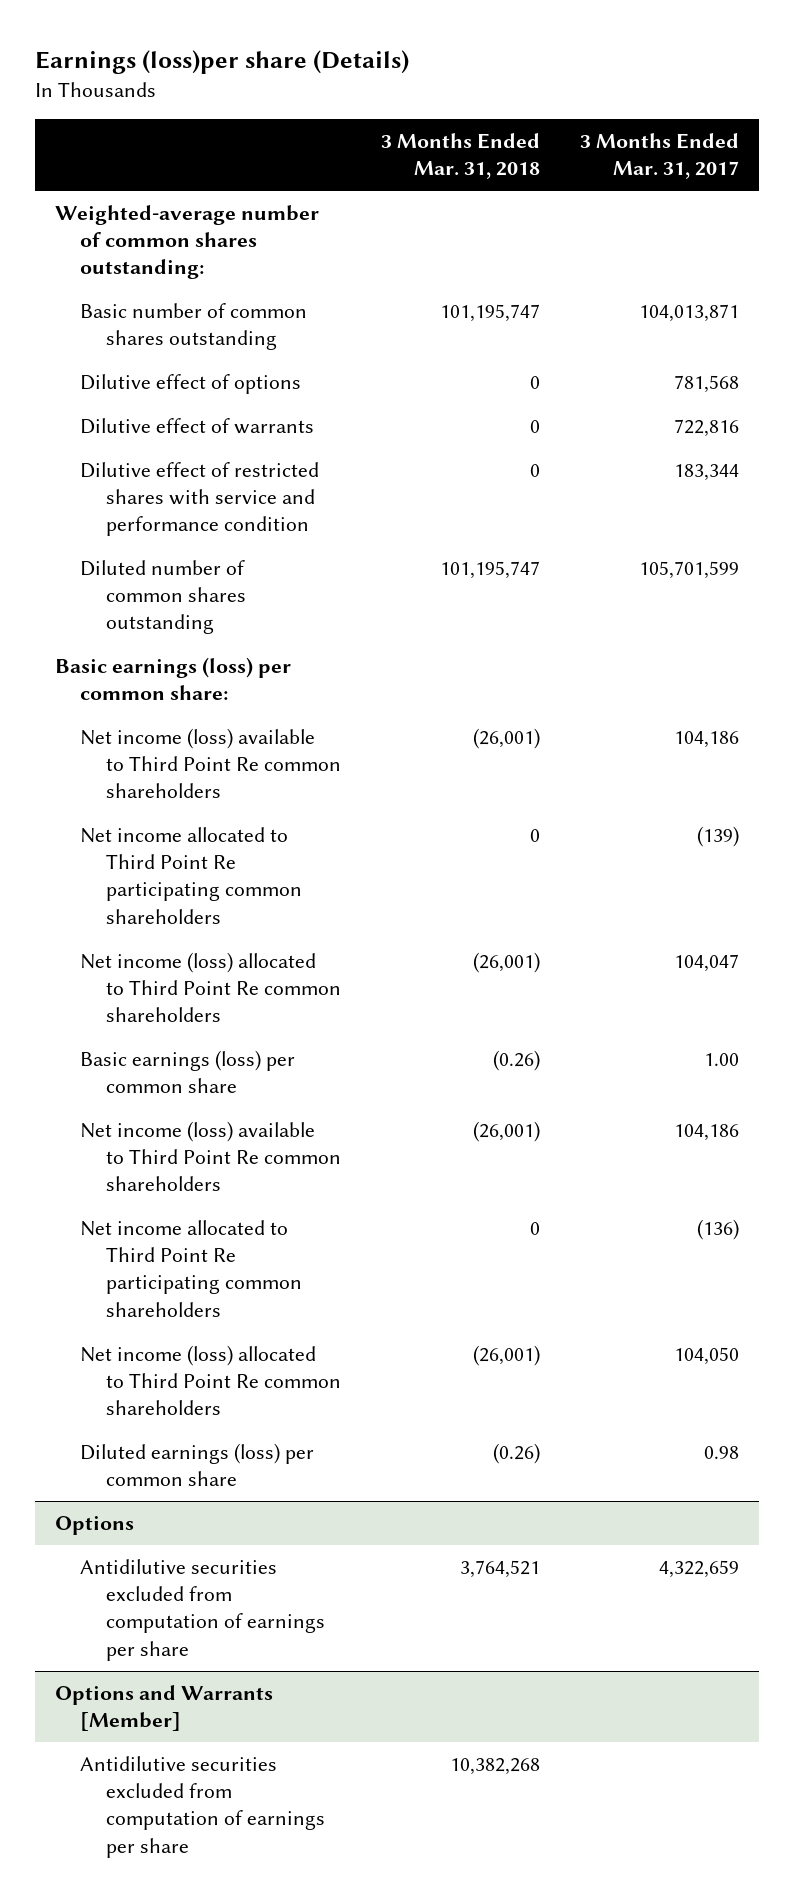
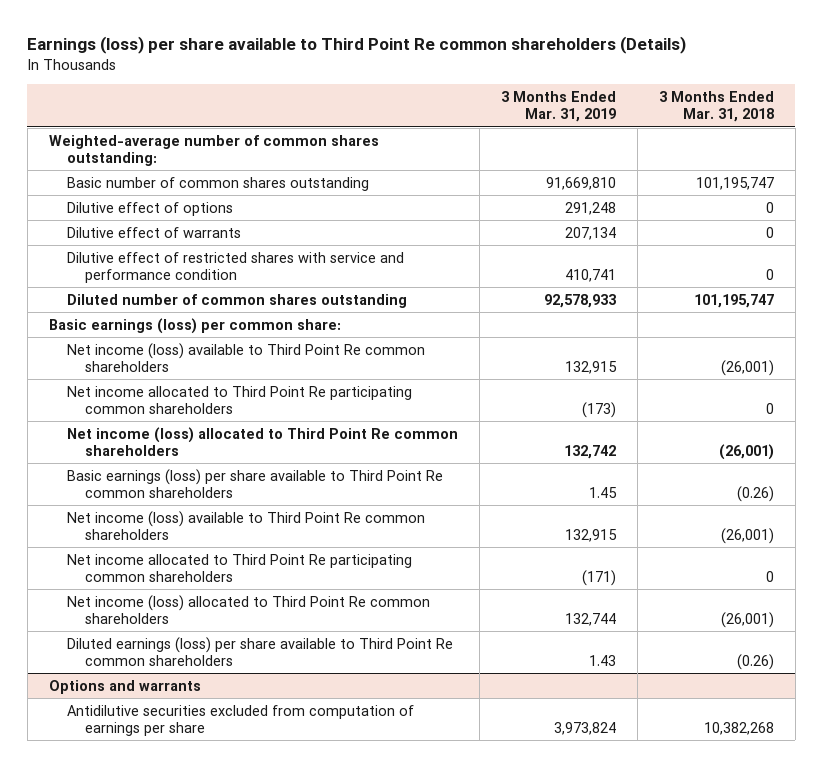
- Earnings (loss)per share (Details)
+ Earnings (loss) per share available to Third Point Re common shareholders (Details)
- | 3 Months Ended Mar. 31, 2018 | 3 Months Ended Mar. 31, 2017
+ | 3 Months Ended Mar. 31, 2019 | 3 Months Ended Mar. 31, 2018
- Basic earnings (loss) per common share | (0.26) | 1.00
+ Basic earnings (loss) per share available to Third Point Re common shareholders | 1.45 | (0.26)
- Diluted earnings (loss) per common share | (0.26) | 0.98
- Options
- Antidilutive securities excluded from computation of earnings per share | 3,764,521 | 4,322,659
- Options and Warrants [Member]
+ Diluted earnings (loss) per share available to Third Point Re common shareholders | 1.43 | (0.26)
+ Options and warrants

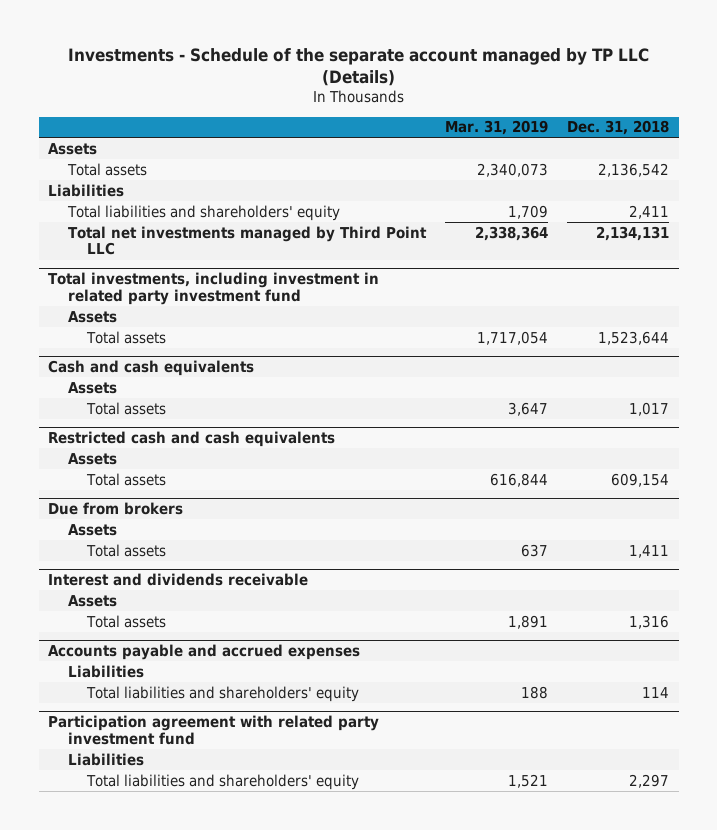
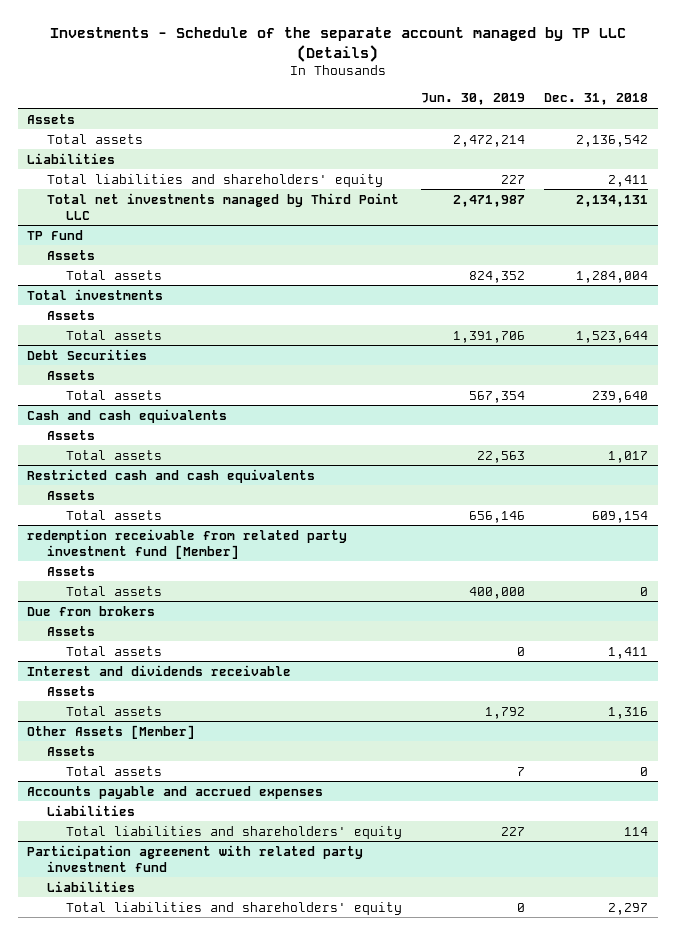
- | Mar. 31, 2019 | Dec. 31, 2018
+ | Jun. 30, 2019 | Dec. 31, 2018
- Total investments, including investment in related party investment fund
+ TP Fund
+ Total assets | 824,352 | 1,284,004
+ Total investments
+ Assets
+ Debt Securities
+ Assets
+ Total assets | 567,354 | 239,640
+ redemption receivable from related party investment fund [Member]
+ Assets
+ Total assets | 400,000 | 0
+ Other Assets [Member]
+ Assets
+ Total assets | 7 | 0

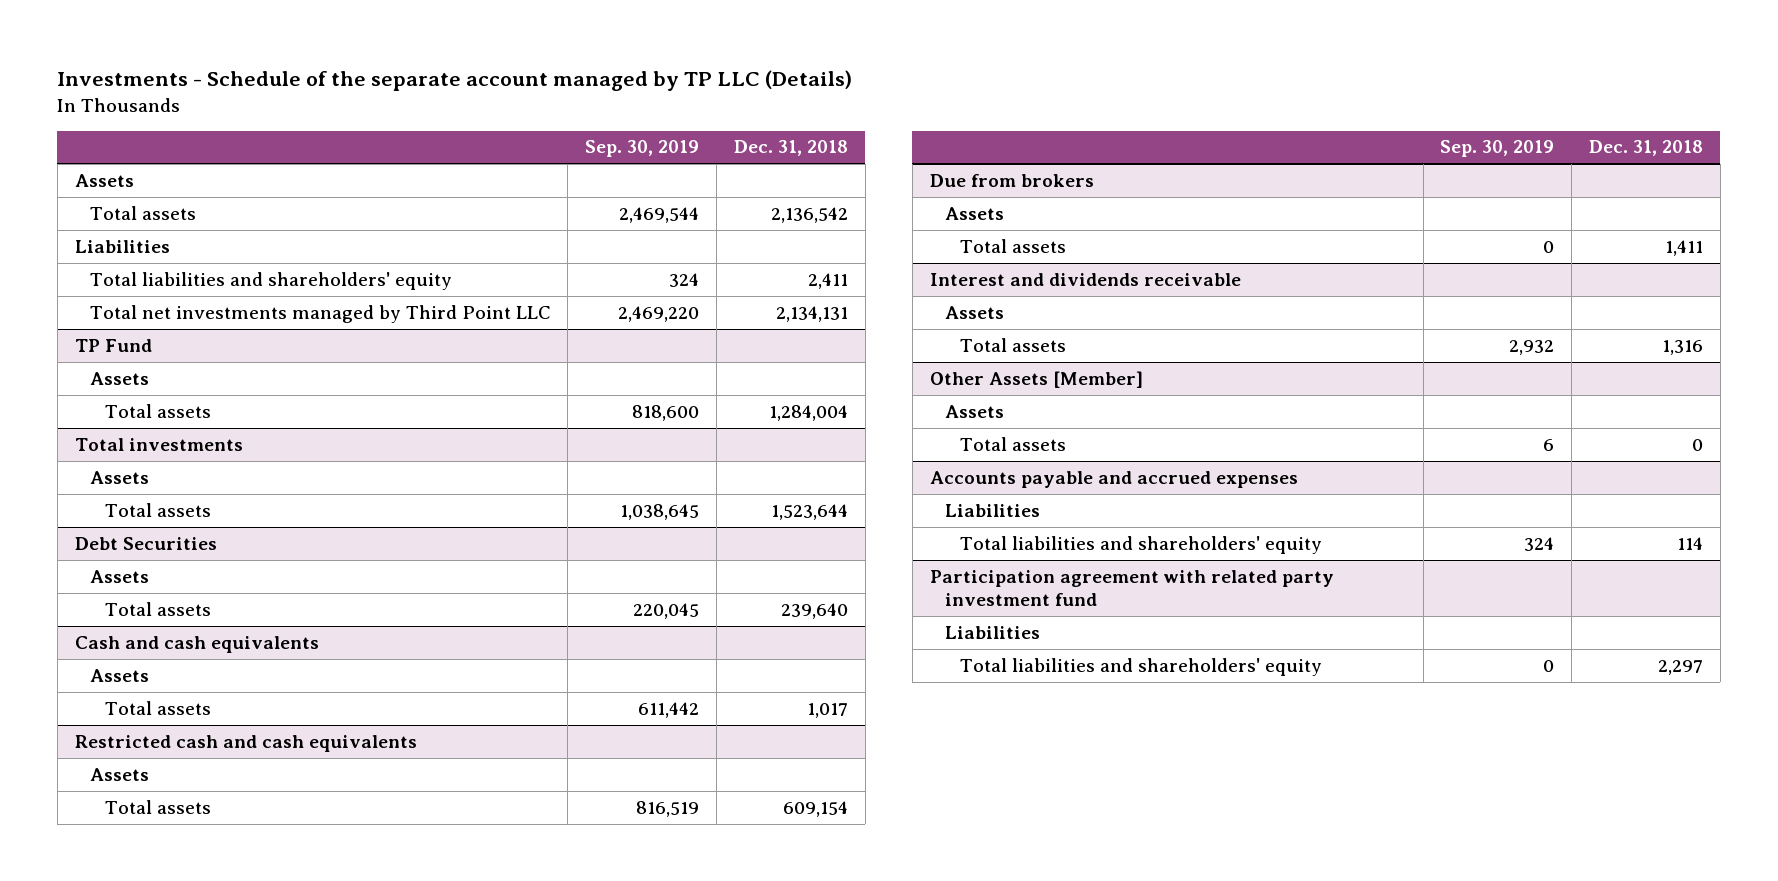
- | Jun. 30, 2019 | Dec. 31, 2018
+ | Sep. 30, 2019 | Dec. 31, 2018
- redemption receivable from related party investment fund [Member]
- Assets
- Total assets | 400,000 | 0

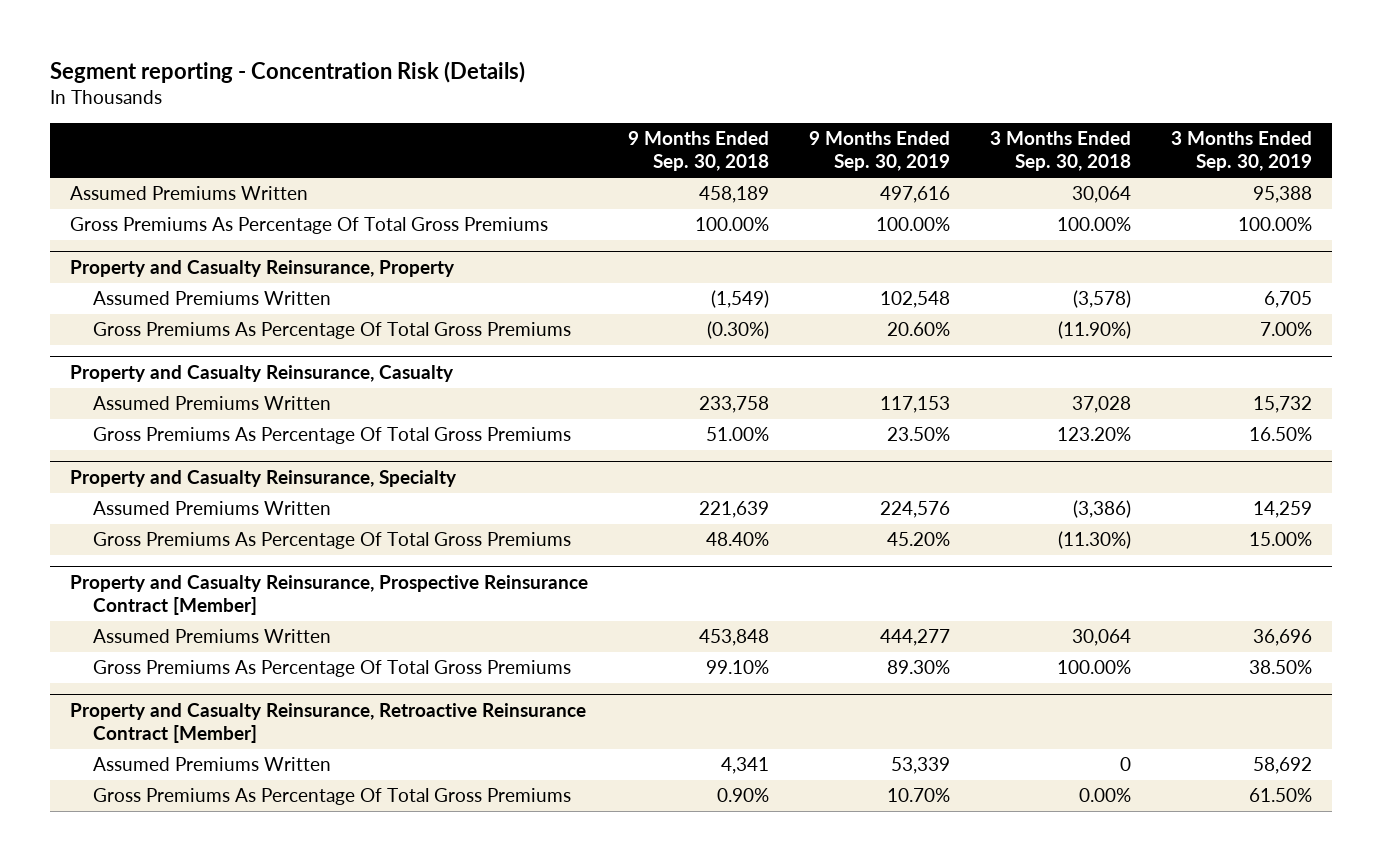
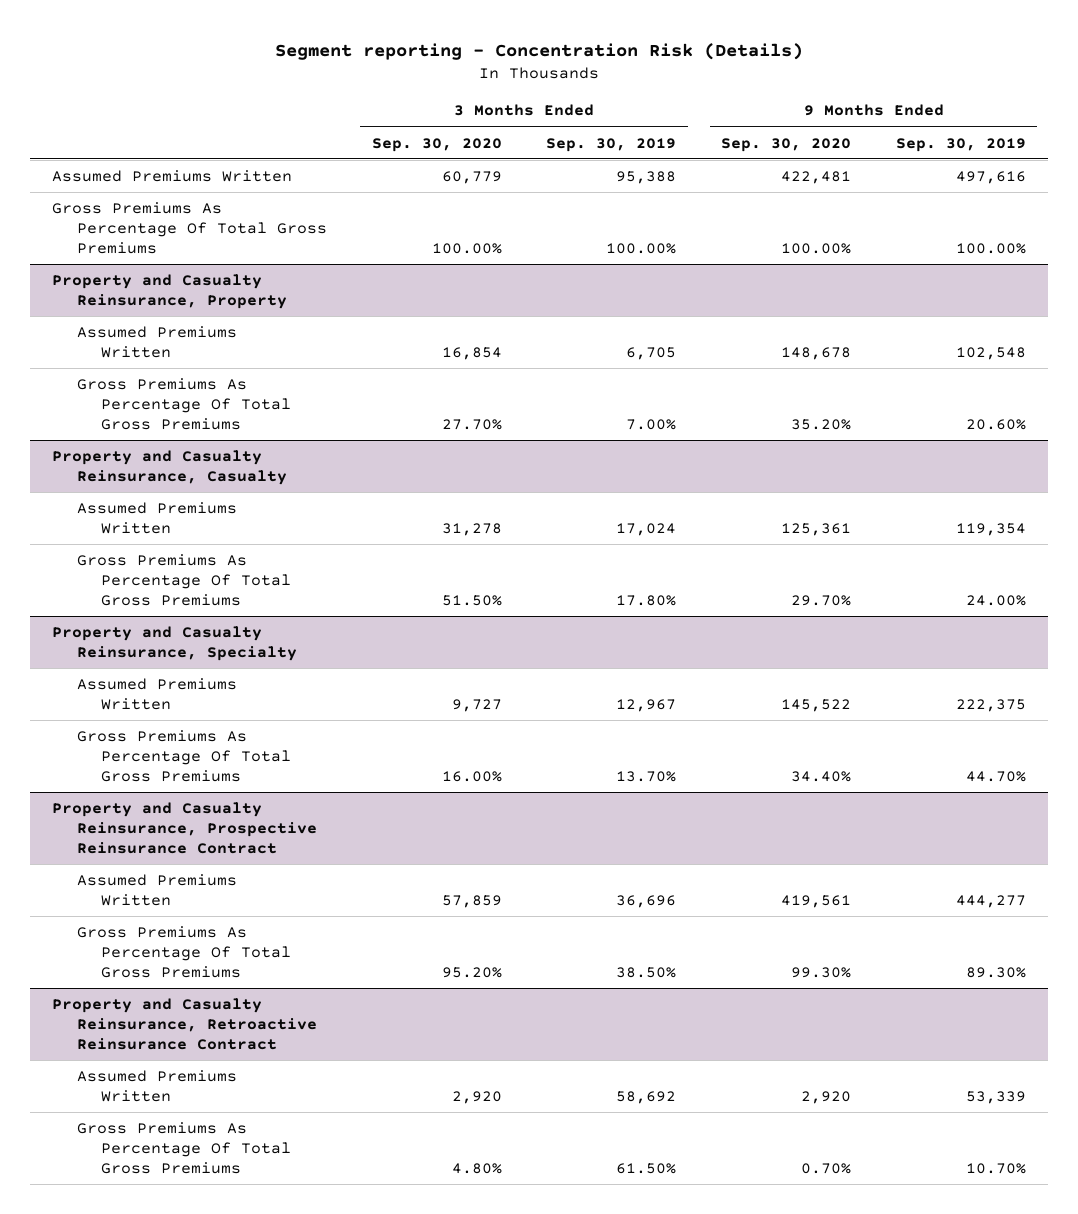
- | 9 Months Ended Sep. 30, 2018 | 9 Months Ended Sep. 30, 2019 | 3 Months Ended Sep. 30, 2018 | 3 Months Ended Sep. 30, 2019
+ | 3 Months Ended Sep. 30, 2020 | 3 Months Ended Sep. 30, 2019 | 9 Months Ended Sep. 30, 2020 | 9 Months Ended Sep. 30, 2019
@ Property and Casualty Reinsurance, Casualty
- Assumed Premiums Written | 233,758 | 117,153 | 37,028 | 15,732
- Gross Premiums As Percentage Of Total Gross Premiums | 51.00% | 23.50% | 123.20% | 16.50%
+ Assumed Premiums Written | 31,278 | 17,024 | 125,361 | 119,354
+ Gross Premiums As Percentage Of Total Gross Premiums | 51.50% | 17.80% | 29.70% | 24.00%
@ Property and Casualty Reinsurance, Specialty
- Assumed Premiums Written | 221,639 | 224,576 | (3,386) | 14,259
- Gross Premiums As Percentage Of Total Gross Premiums | 48.40% | 45.20% | (11.30%) | 15.00%
- Property and Casualty Reinsurance, Prospective Reinsurance Contract [Member]
@ Property and Casualty Reinsurance, Specialty
+ Assumed Premiums Written | 9,727 | 12,967 | 145,522 | 222,375
+ Gross Premiums As Percentage Of Total Gross Premiums | 16.00% | 13.70% | 34.40% | 44.70%
+ Property and Casualty Reinsurance, Prospective Reinsurance Contract
- Property and Casualty Reinsurance, Retroactive Reinsurance Contract [Member]
+ Property and Casualty Reinsurance, Retroactive Reinsurance Contract

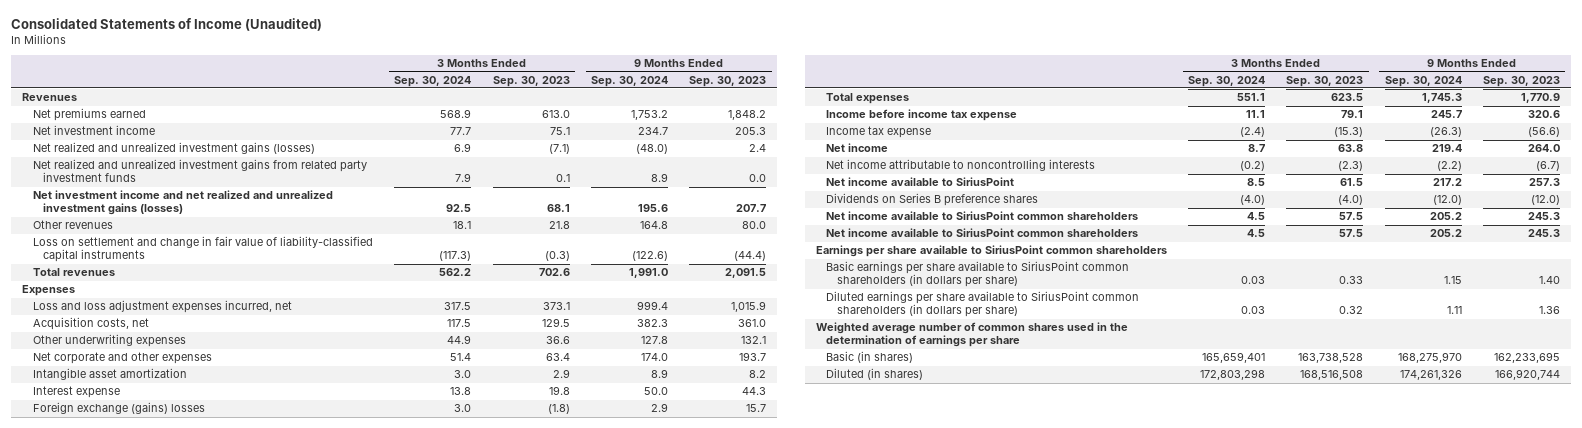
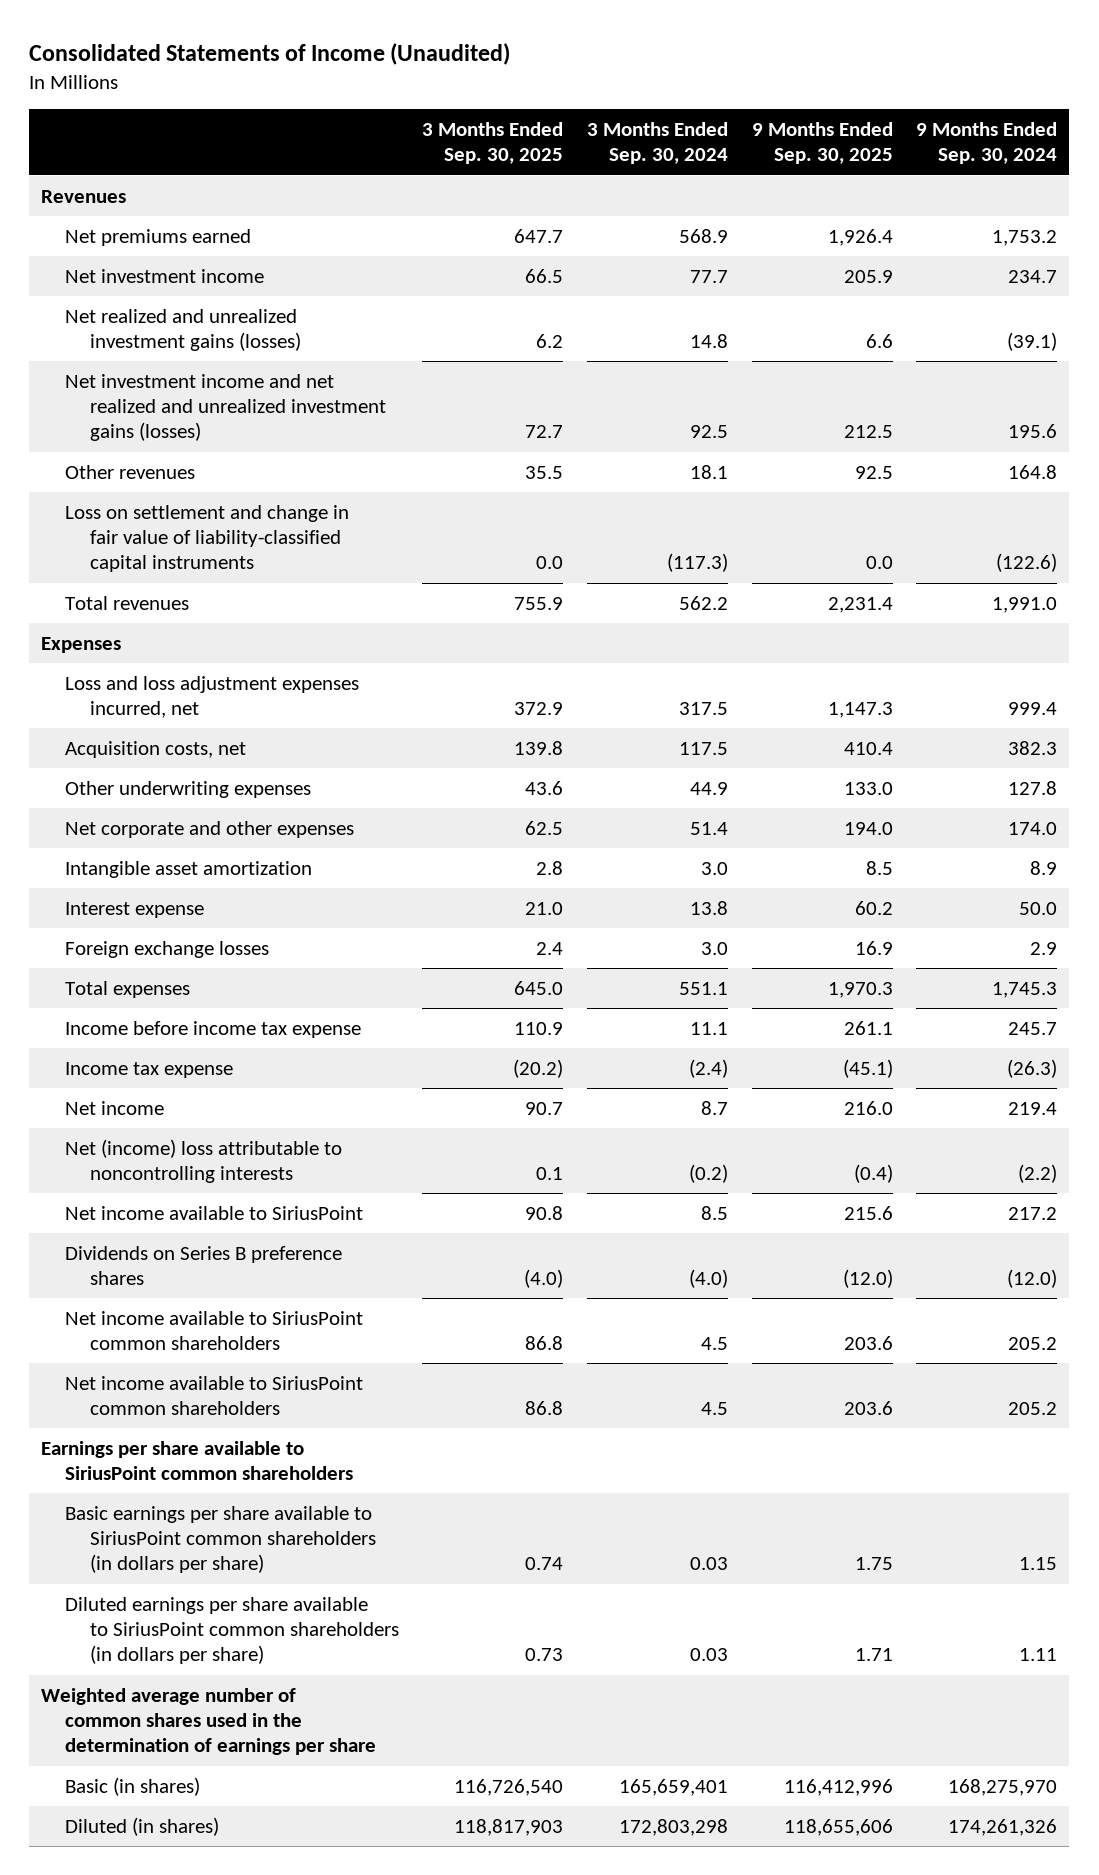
- | 3 Months Ended Sep. 30, 2024 | 3 Months Ended Sep. 30, 2023 | 9 Months Ended Sep. 30, 2024 | 9 Months Ended Sep. 30, 2023
+ | 3 Months Ended Sep. 30, 2025 | 3 Months Ended Sep. 30, 2024 | 9 Months Ended Sep. 30, 2025 | 9 Months Ended Sep. 30, 2024
- Net realized and unrealized investment gains (losses) | 6.9 | (7.1) | (48.0) | 2.4
- Net realized and unrealized investment gains from related party investment funds | 7.9 | 0.1 | 8.9 | 0.0
+ Net realized and unrealized investment gains (losses) | 6.2 | 14.8 | 6.6 | (39.1)
- Foreign exchange (gains) losses | 3.0 | (1.8) | 2.9 | 15.7
+ Foreign exchange losses | 2.4 | 3.0 | 16.9 | 2.9
- Net income attributable to noncontrolling interests | (0.2) | (2.3) | (2.2) | (6.7)
+ Net (income) loss attributable to noncontrolling interests | 0.1 | (0.2) | (0.4) | (2.2)

